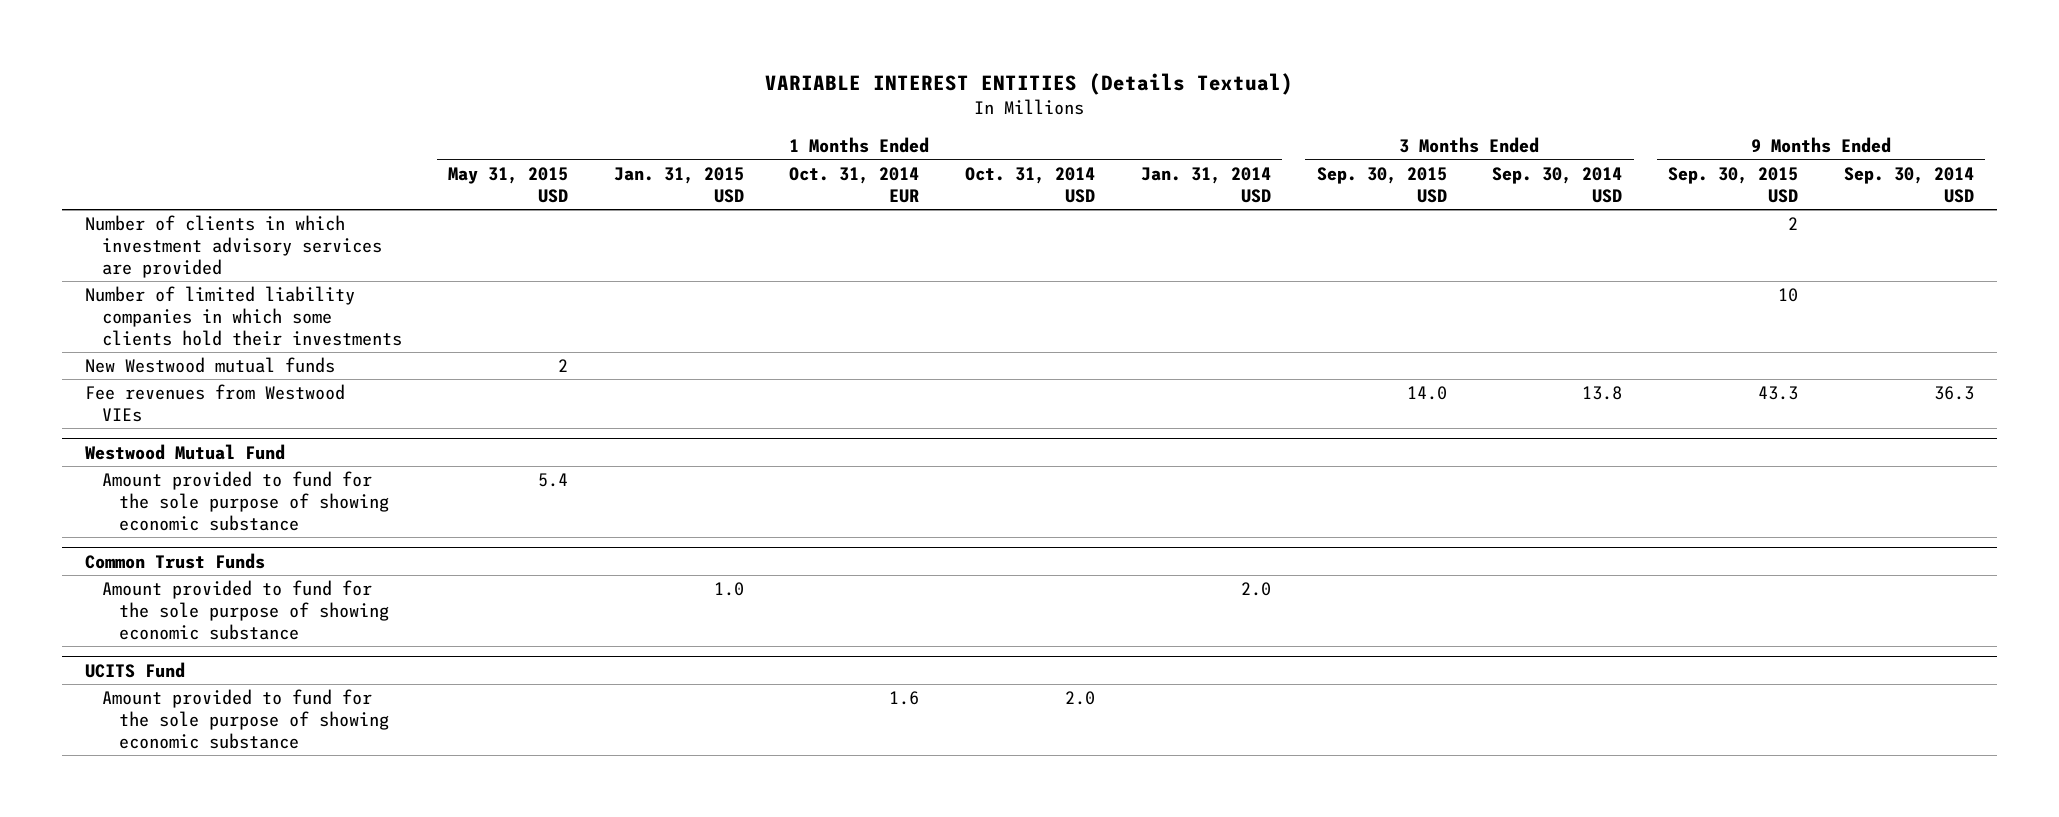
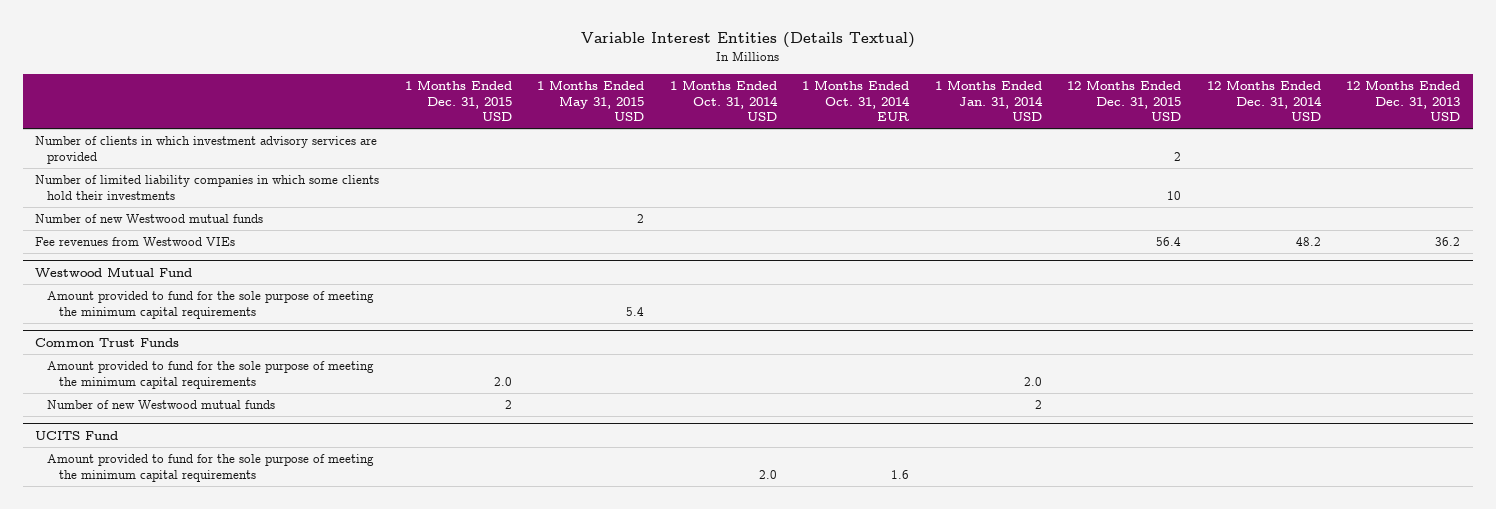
- VARIABLE INTEREST ENTITIES (Details Textual)
+ Variable Interest Entities (Details Textual)
- | 1 Months Ended May 31, 2015 USD | 1 Months Ended Jan. 31, 2015 USD | 1 Months Ended Oct. 31, 2014 EUR | 1 Months Ended Oct. 31, 2014 USD | 1 Months Ended Jan. 31, 2014 USD | 3 Months Ended Sep. 30, 2015 USD | 3 Months Ended Sep. 30, 2014 USD | 9 Months Ended Sep. 30, 2015 USD | 9 Months Ended Sep. 30, 2014 USD
+ | 1 Months Ended Dec. 31, 2015 USD | 1 Months Ended May 31, 2015 USD | 1 Months Ended Oct. 31, 2014 USD | 1 Months Ended Oct. 31, 2014 EUR | 1 Months Ended Jan. 31, 2014 USD | 12 Months Ended Dec. 31, 2015 USD | 12 Months Ended Dec. 31, 2014 USD | 12 Months Ended Dec. 31, 2013 USD
- New Westwood mutual funds | 2 | | | | | | | |
+ Number of new Westwood mutual funds | | 2 | | | | | |
@ Westwood Mutual Fund
- Amount provided to fund for the sole purpose of showing economic substance | 5.4 | | | | | | | |
+ Amount provided to fund for the sole purpose of meeting the minimum capital requirements | | 5.4 | | | | | |
@ Common Trust Funds
- Amount provided to fund for the sole purpose of showing economic substance | | 1.0 | | | 2.0 | | | |
+ Amount provided to fund for the sole purpose of meeting the minimum capital requirements | 2.0 | | | | 2.0 | | |
+ Number of new Westwood mutual funds | 2 | | | | 2 | | |
@ UCITS Fund
- Amount provided to fund for the sole purpose of showing economic substance | | | 1.6 | 2.0 | | | | |
+ Amount provided to fund for the sole purpose of meeting the minimum capital requirements | | | 2.0 | 1.6 | | | |

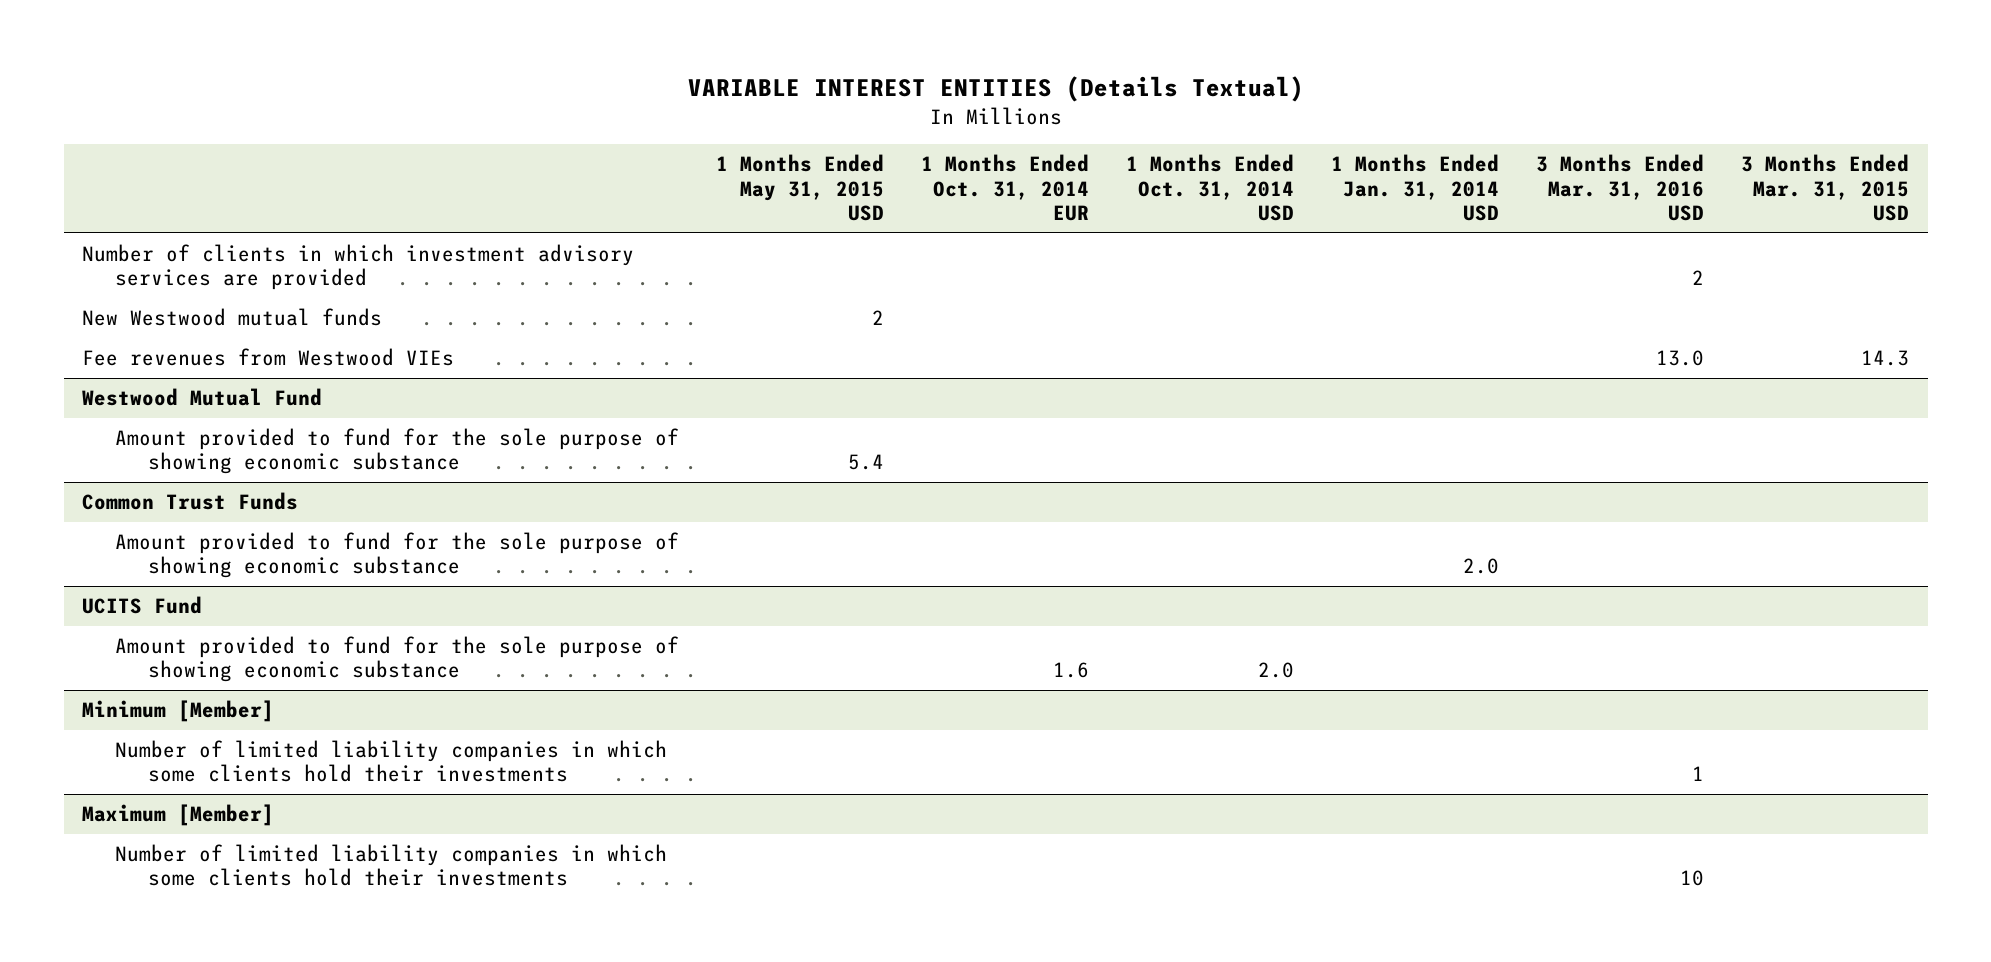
- Variable Interest Entities (Details Textual)
+ VARIABLE INTEREST ENTITIES (Details Textual)
- | 1 Months Ended Dec. 31, 2015 USD | 1 Months Ended May 31, 2015 USD | 1 Months Ended Oct. 31, 2014 USD | 1 Months Ended Oct. 31, 2014 EUR | 1 Months Ended Jan. 31, 2014 USD | 12 Months Ended Dec. 31, 2015 USD | 12 Months Ended Dec. 31, 2014 USD | 12 Months Ended Dec. 31, 2013 USD
+ | 1 Months Ended May 31, 2015 USD | 1 Months Ended Oct. 31, 2014 EUR | 1 Months Ended Oct. 31, 2014 USD | 1 Months Ended Jan. 31, 2014 USD | 3 Months Ended Mar. 31, 2016 USD | 3 Months Ended Mar. 31, 2015 USD
- Number of limited liability companies in which some clients hold their investments | | | | | | 10 | |
- Number of new Westwood mutual funds | | 2 | | | | | |
+ New Westwood mutual funds | 2 | | | | |
@ Westwood Mutual Fund
- Amount provided to fund for the sole purpose of meeting the minimum capital requirements | | 5.4 | | | | | |
+ Amount provided to fund for the sole purpose of showing economic substance | 5.4 | | | | |
@ Common Trust Funds
- Amount provided to fund for the sole purpose of meeting the minimum capital requirements | 2.0 | | | | 2.0 | | |
- Number of new Westwood mutual funds | 2 | | | | 2 | | |
+ Amount provided to fund for the sole purpose of showing economic substance | | | | 2.0 | |
@ UCITS Fund
- Amount provided to fund for the sole purpose of meeting the minimum capital requirements | | | 2.0 | 1.6 | | | |
+ Amount provided to fund for the sole purpose of showing economic substance | | 1.6 | 2.0 | | |
+ Minimum [Member]
+ Number of limited liability companies in which some clients hold their investments | | | | | 1 |
+ Maximum [Member]
+ Number of limited liability companies in which some clients hold their investments | | | | | 10 |

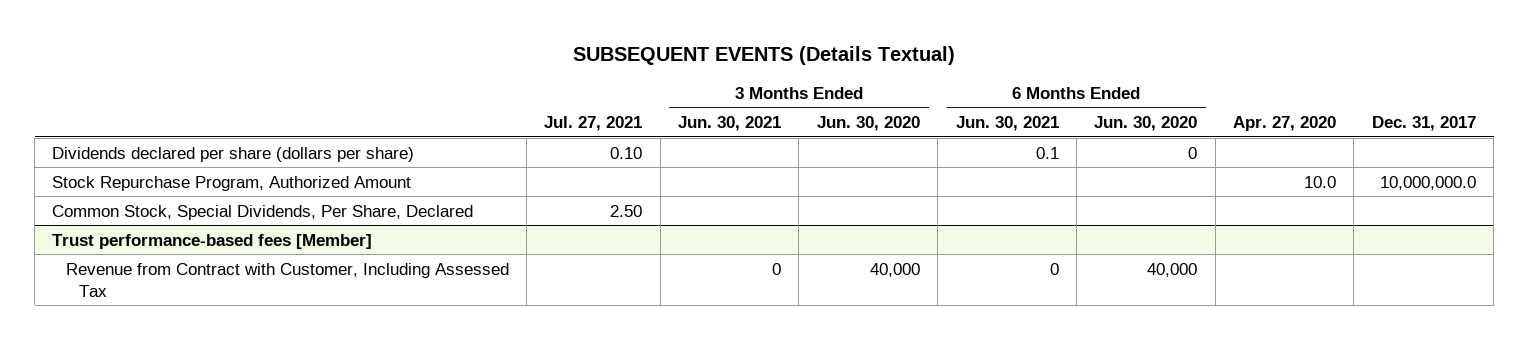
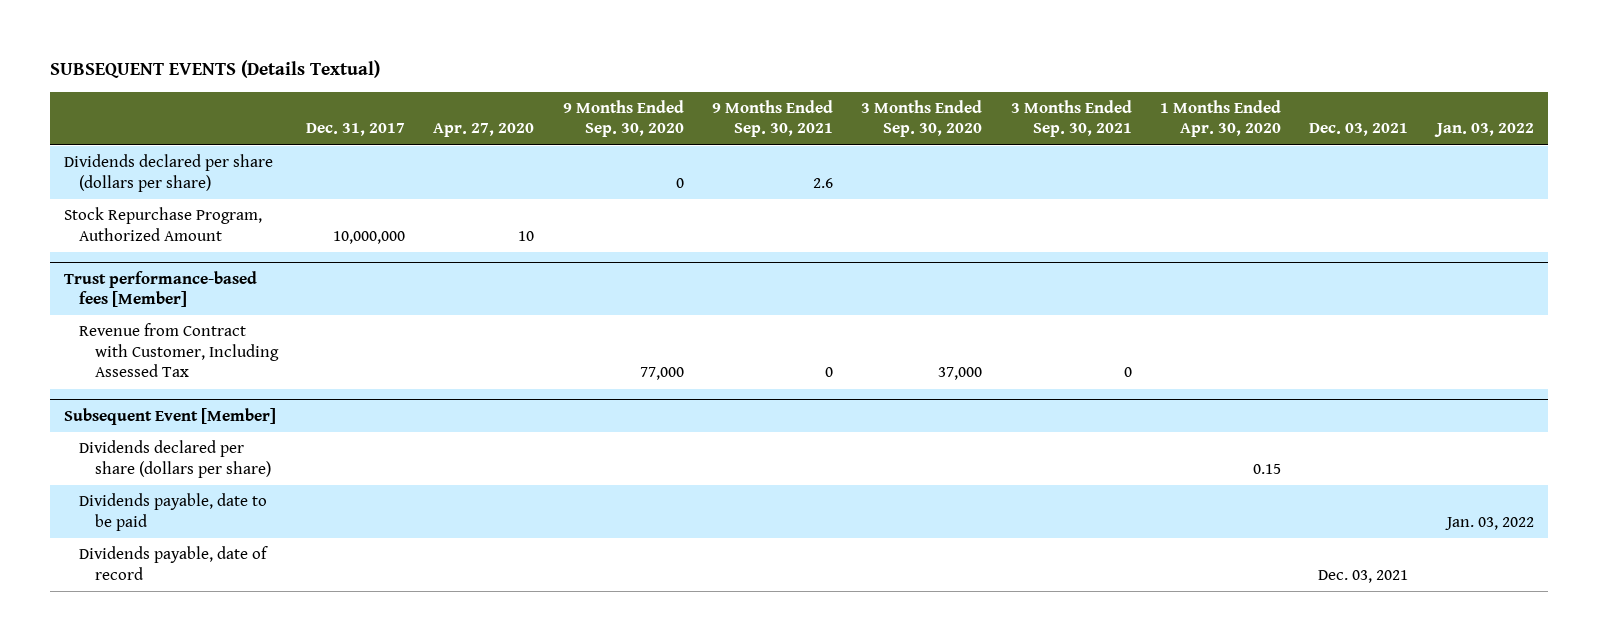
- | Jul. 27, 2021 | 3 Months Ended Jun. 30, 2021 | 3 Months Ended Jun. 30, 2020 | 6 Months Ended Jun. 30, 2021 | 6 Months Ended Jun. 30, 2020 | Apr. 27, 2020 | Dec. 31, 2017
+ | Dec. 31, 2017 | Apr. 27, 2020 | 9 Months Ended Sep. 30, 2020 | 9 Months Ended Sep. 30, 2021 | 3 Months Ended Sep. 30, 2020 | 3 Months Ended Sep. 30, 2021 | 1 Months Ended Apr. 30, 2020 | Dec. 03, 2021 | Jan. 03, 2022
- Stock Repurchase Program, Authorized Amount | | | | | | 10.0 | 10,000,000.0
- Common Stock, Special Dividends, Per Share, Declared | 2.50 | | | | | |
+ Stock Repurchase Program, Authorized Amount | 10,000,000 | 10 | | | | | | |
+ Subsequent Event [Member]
+ Dividends declared per share (dollars per share) | | | | | | | 0.15 | |
+ Dividends payable, date to be paid | | | | | | | | | Jan. 03, 2022
+ Dividends payable, date of record | | | | | | | | Dec. 03, 2021 |

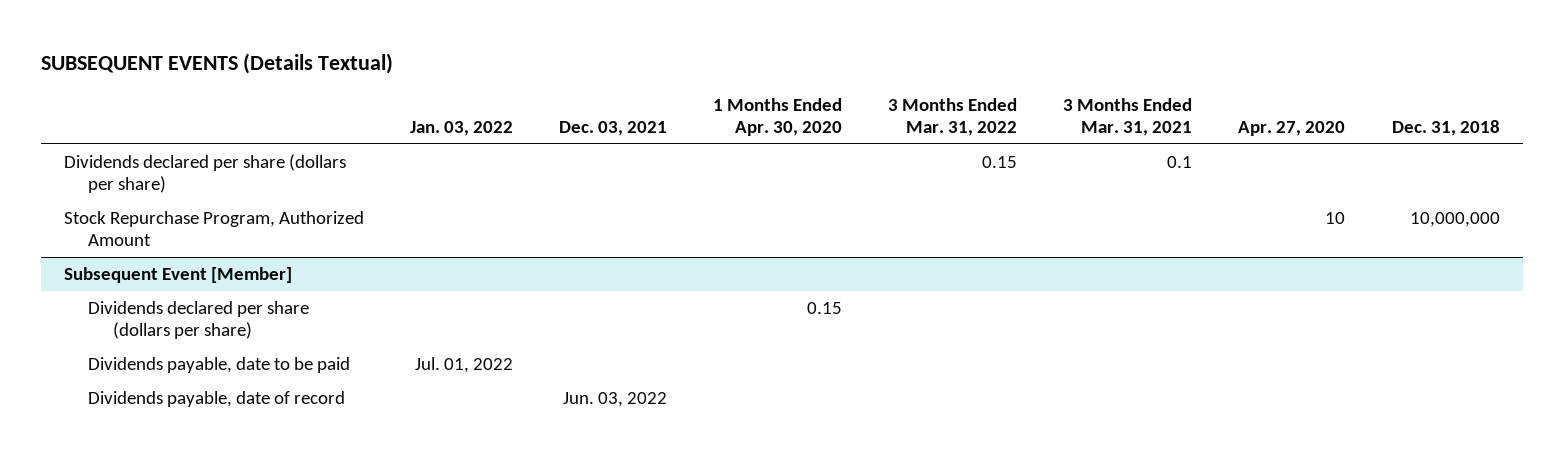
- | Dec. 31, 2017 | Apr. 27, 2020 | 9 Months Ended Sep. 30, 2020 | 9 Months Ended Sep. 30, 2021 | 3 Months Ended Sep. 30, 2020 | 3 Months Ended Sep. 30, 2021 | 1 Months Ended Apr. 30, 2020 | Dec. 03, 2021 | Jan. 03, 2022
+ | Jan. 03, 2022 | Dec. 03, 2021 | 1 Months Ended Apr. 30, 2020 | 3 Months Ended Mar. 31, 2022 | 3 Months Ended Mar. 31, 2021 | Apr. 27, 2020 | Dec. 31, 2018
- Trust performance-based fees [Member]
- Revenue from Contract with Customer, Including Assessed Tax | | | 77,000 | 0 | 37,000 | 0 | | |
@ Subsequent Event [Member]
- Dividends payable, date to be paid | | | | | | | | | Jan. 03, 2022
- Dividends payable, date of record | | | | | | | | Dec. 03, 2021 |
+ Dividends payable, date to be paid | Jul. 01, 2022 | | | | | |
+ Dividends payable, date of record | | Jun. 03, 2022 | | | | |

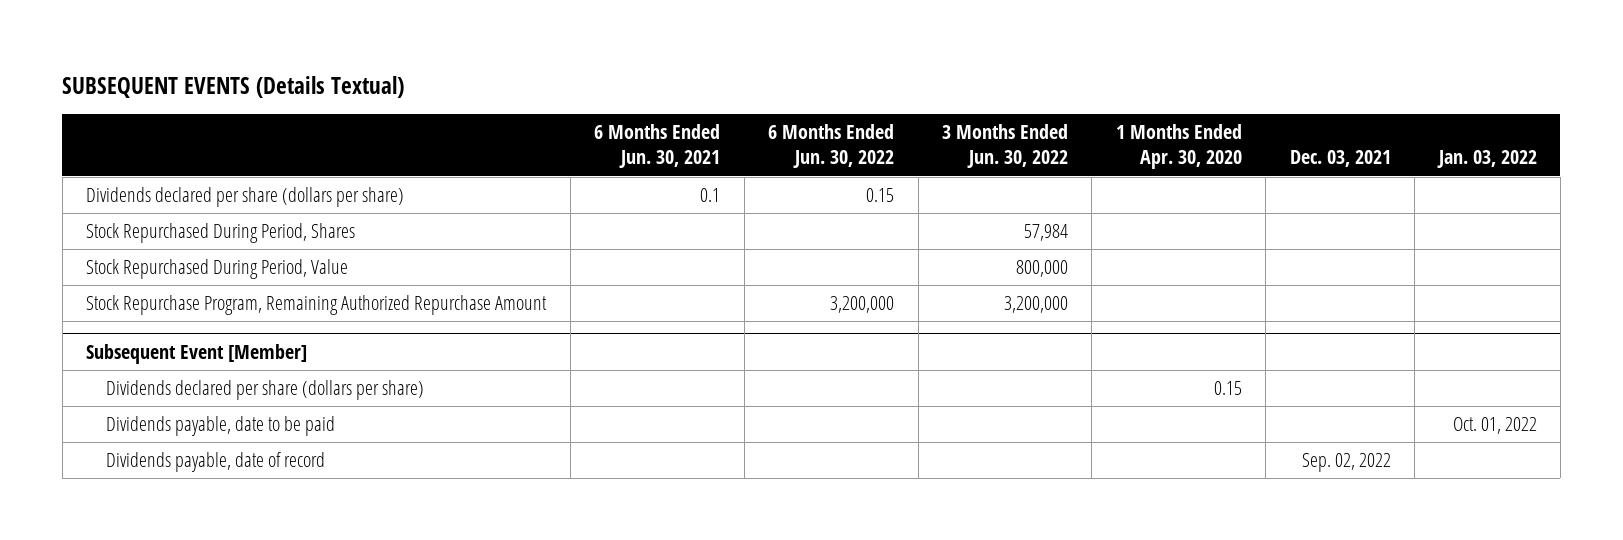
- | Jan. 03, 2022 | Dec. 03, 2021 | 1 Months Ended Apr. 30, 2020 | 3 Months Ended Mar. 31, 2022 | 3 Months Ended Mar. 31, 2021 | Apr. 27, 2020 | Dec. 31, 2018
+ | 6 Months Ended Jun. 30, 2021 | 6 Months Ended Jun. 30, 2022 | 3 Months Ended Jun. 30, 2022 | 1 Months Ended Apr. 30, 2020 | Dec. 03, 2021 | Jan. 03, 2022
- Stock Repurchase Program, Authorized Amount | | | | | | 10 | 10,000,000
+ Stock Repurchased During Period, Shares | | | 57,984 | | |
+ Stock Repurchased During Period, Value | | | 800,000 | | |
+ Stock Repurchase Program, Remaining Authorized Repurchase Amount | | 3,200,000 | 3,200,000 | | |
@ Subsequent Event [Member]
- Dividends payable, date to be paid | Jul. 01, 2022 | | | | | |
- Dividends payable, date of record | | Jun. 03, 2022 | | | | |
+ Dividends payable, date to be paid | | | | | | Oct. 01, 2022
+ Dividends payable, date of record | | | | | Sep. 02, 2022 |

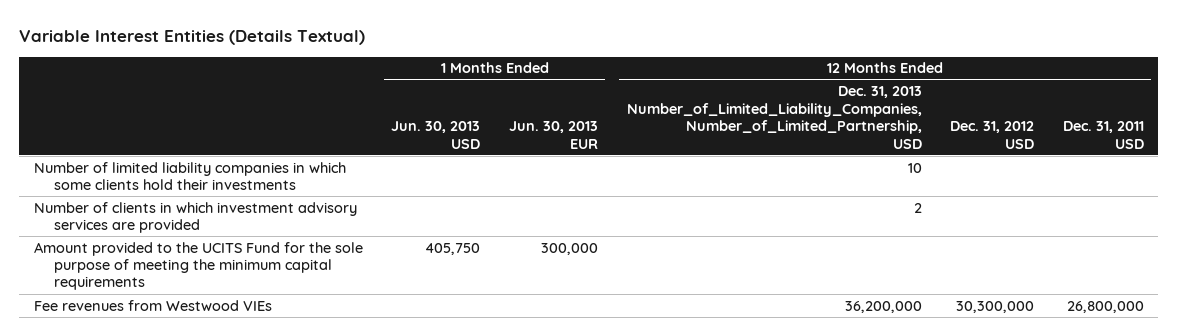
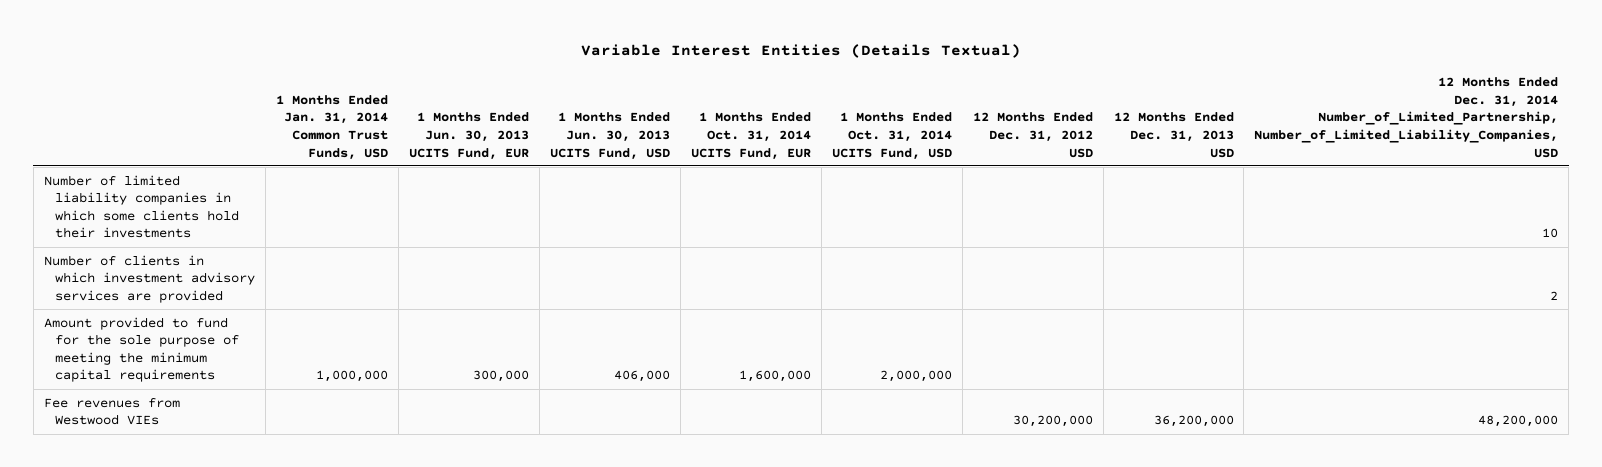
- | 1 Months Ended Jun. 30, 2013 USD | 1 Months Ended Jun. 30, 2013 EUR | 12 Months Ended Dec. 31, 2013 Number_of_Limited_Liability_Companies, Number_of_Limited_Partnership, USD | 12 Months Ended Dec. 31, 2012 USD | 12 Months Ended Dec. 31, 2011 USD
+ | 1 Months Ended Jan. 31, 2014 Common Trust Funds, USD | 1 Months Ended Jun. 30, 2013 UCITS Fund, EUR | 1 Months Ended Jun. 30, 2013 UCITS Fund, USD | 1 Months Ended Oct. 31, 2014 UCITS Fund, EUR | 1 Months Ended Oct. 31, 2014 UCITS Fund, USD | 12 Months Ended Dec. 31, 2012 USD | 12 Months Ended Dec. 31, 2013 USD | 12 Months Ended Dec. 31, 2014 Number_of_Limited_Partnership, Number_of_Limited_Liability_Companies, USD
- Amount provided to the UCITS Fund for the sole purpose of meeting the minimum capital requirements | 405,750 | 300,000 | | |
- Fee revenues from Westwood VIEs | | | 36,200,000 | 30,300,000 | 26,800,000
+ Amount provided to fund for the sole purpose of meeting the minimum capital requirements | 1,000,000 | 300,000 | 406,000 | 1,600,000 | 2,000,000 | | |
+ Fee revenues from Westwood VIEs | | | | | | 30,200,000 | 36,200,000 | 48,200,000

